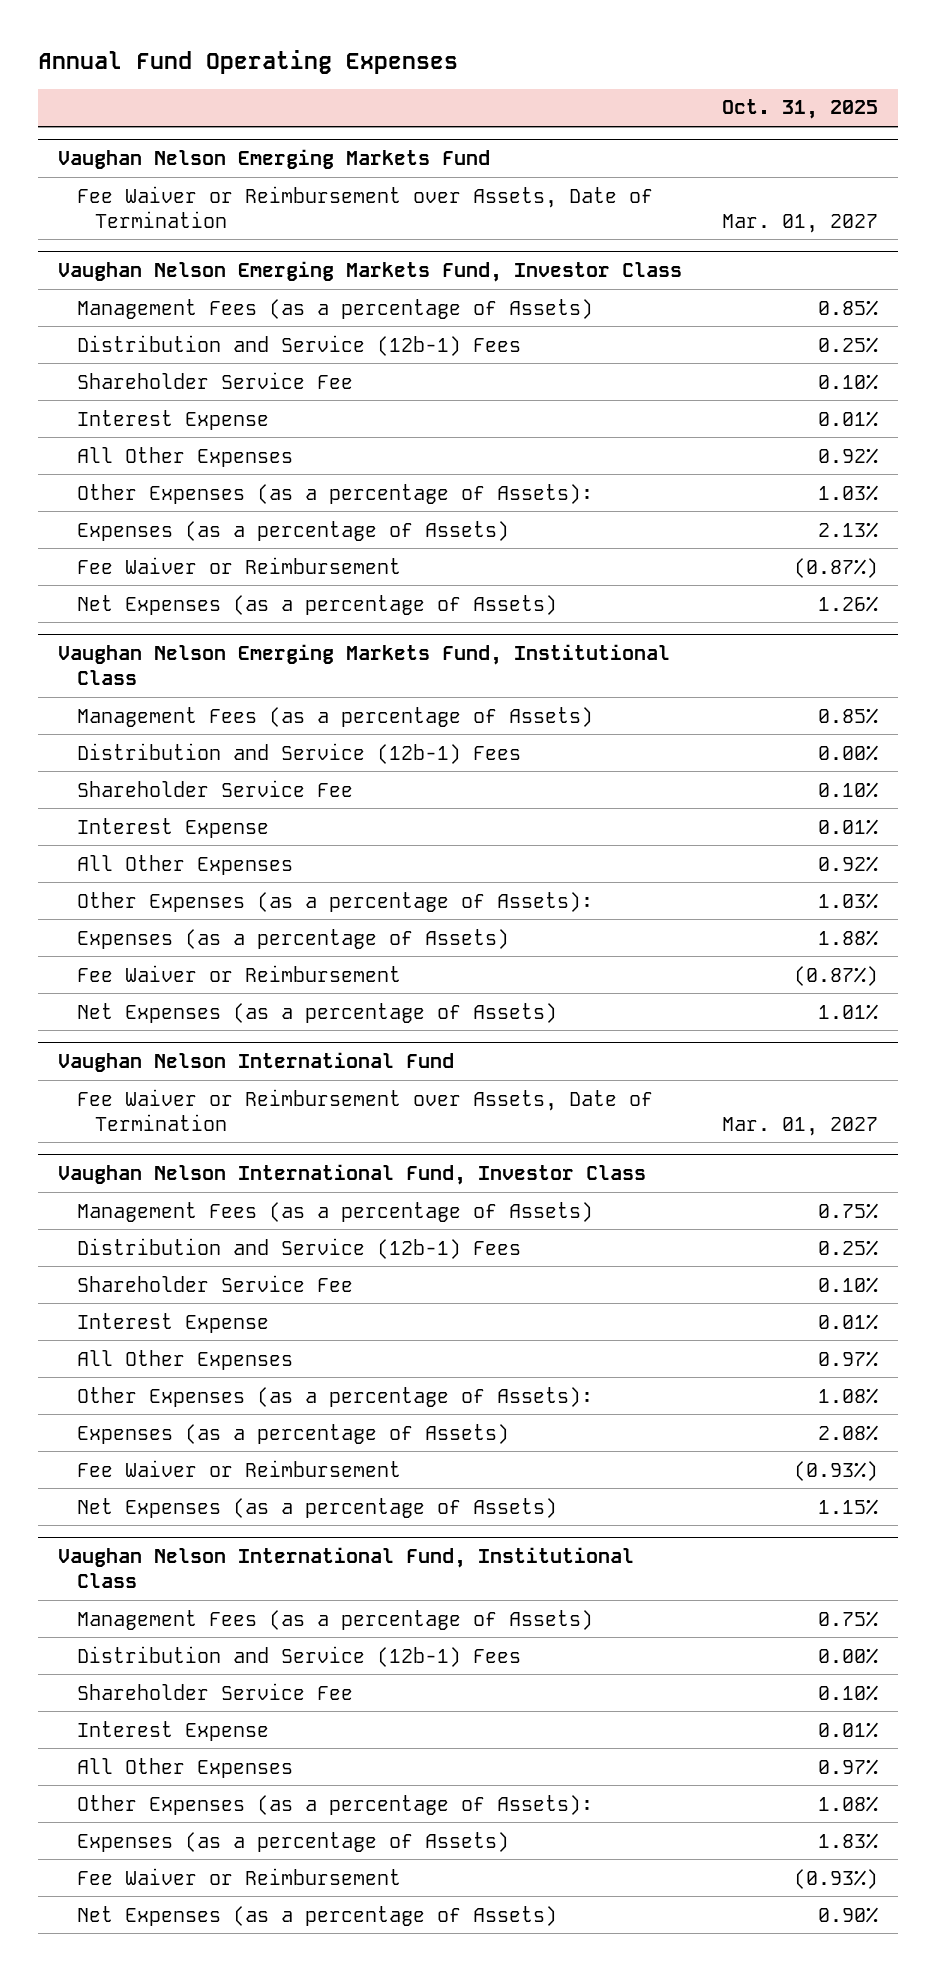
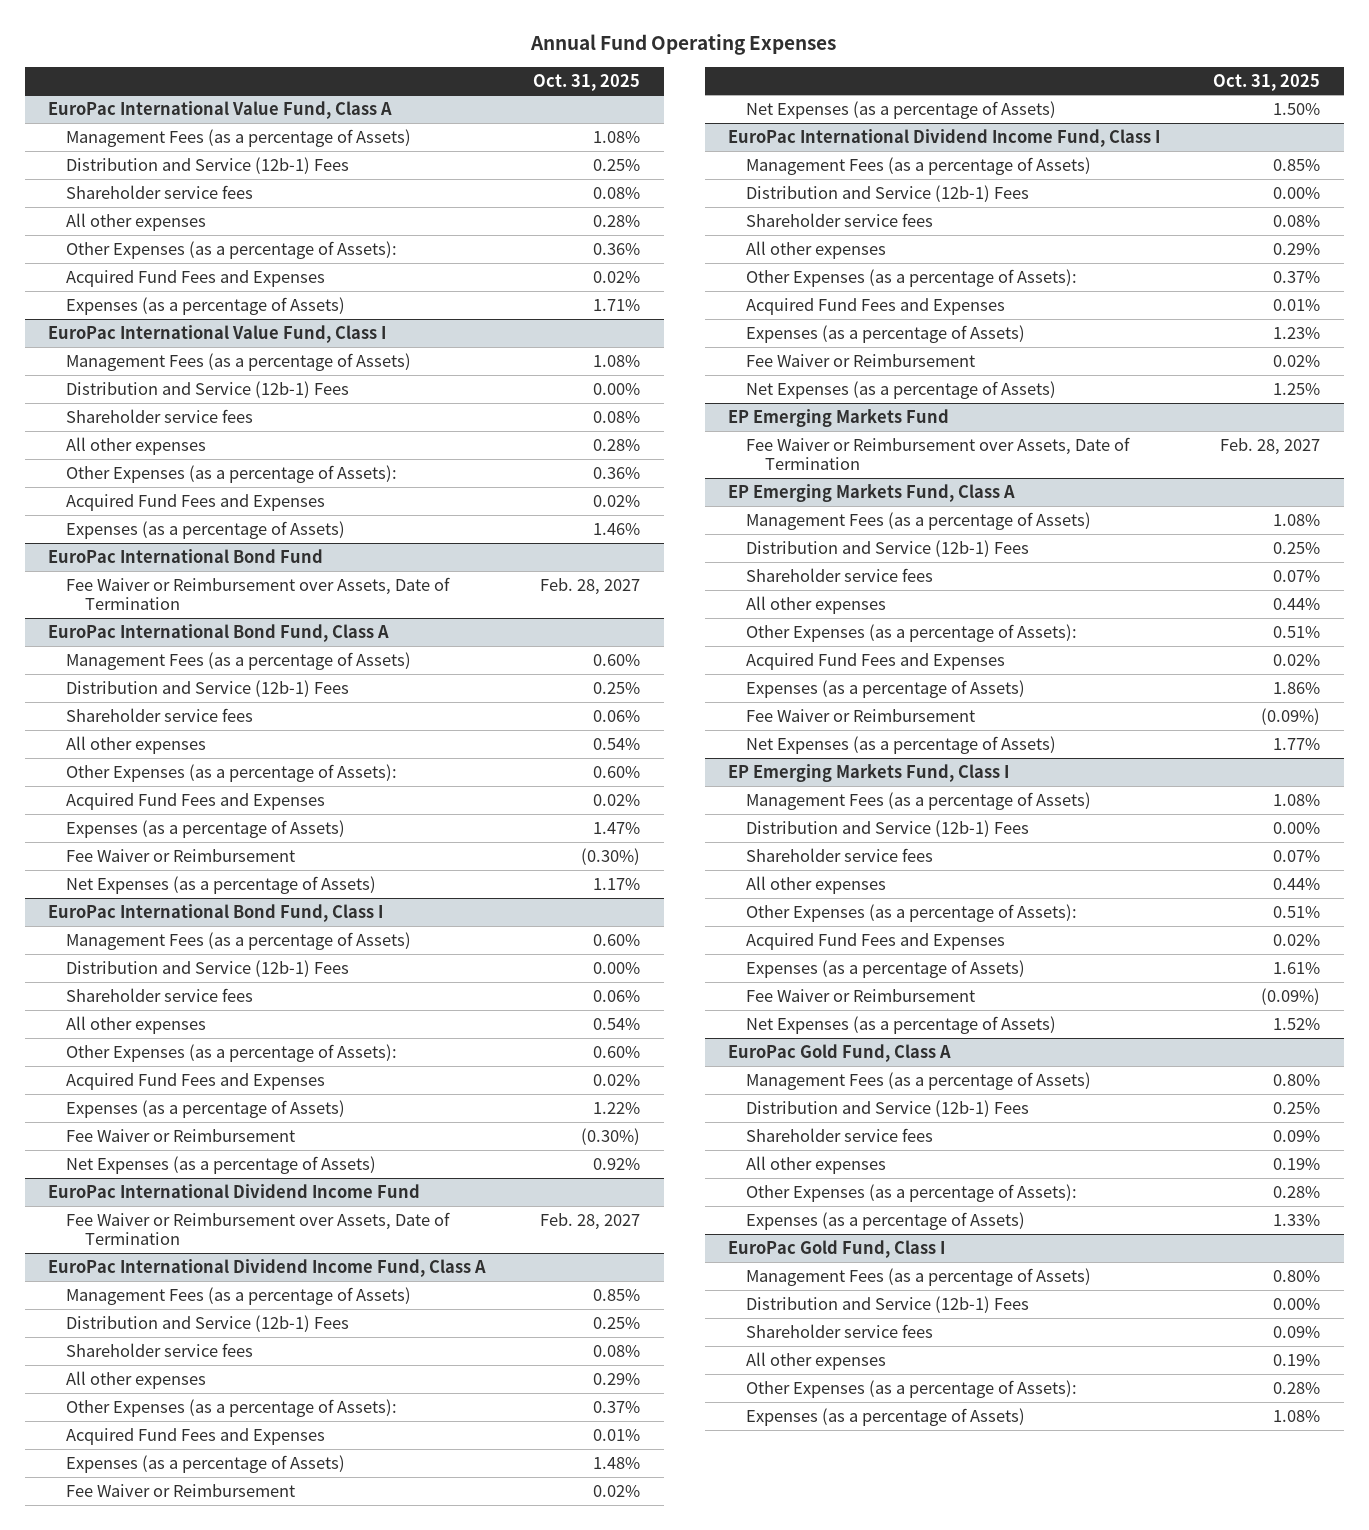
- Vaughan Nelson Emerging Markets Fund
- Fee Waiver or Reimbursement over Assets, Date of Termination | Mar. 01, 2027
- Vaughan Nelson Emerging Markets Fund, Investor Class
+ EuroPac International Value Fund, Class A
+ Management Fees (as a percentage of Assets) | 1.08%
+ Distribution and Service (12b-1) Fees | 0.25%
+ Shareholder service fees | 0.08%
+ All other expenses | 0.28%
+ Other Expenses (as a percentage of Assets): | 0.36%
+ Acquired Fund Fees and Expenses | 0.02%
+ Expenses (as a percentage of Assets) | 1.71%
+ EuroPac International Value Fund, Class I
+ Management Fees (as a percentage of Assets) | 1.08%
+ Distribution and Service (12b-1) Fees | 0.00%
+ Shareholder service fees | 0.08%
+ All other expenses | 0.28%
+ Other Expenses (as a percentage of Assets): | 0.36%
+ Acquired Fund Fees and Expenses | 0.02%
+ Expenses (as a percentage of Assets) | 1.46%
+ EuroPac International Bond Fund
+ Fee Waiver or Reimbursement over Assets, Date of Termination | Feb. 28, 2027
+ EuroPac International Bond Fund, Class A
+ Management Fees (as a percentage of Assets) | 0.60%
+ Distribution and Service (12b-1) Fees | 0.25%
+ Shareholder service fees | 0.06%
+ All other expenses | 0.54%
+ Other Expenses (as a percentage of Assets): | 0.60%
+ Acquired Fund Fees and Expenses | 0.02%
+ Expenses (as a percentage of Assets) | 1.47%
+ Fee Waiver or Reimbursement | (0.30%)
+ Net Expenses (as a percentage of Assets) | 1.17%
+ EuroPac International Bond Fund, Class I
+ Management Fees (as a percentage of Assets) | 0.60%
+ Distribution and Service (12b-1) Fees | 0.00%
+ Shareholder service fees | 0.06%
+ All other expenses | 0.54%
+ Other Expenses (as a percentage of Assets): | 0.60%
+ Acquired Fund Fees and Expenses | 0.02%
+ Expenses (as a percentage of Assets) | 1.22%
+ Fee Waiver or Reimbursement | (0.30%)
+ Net Expenses (as a percentage of Assets) | 0.92%
+ EuroPac International Dividend Income Fund
+ Fee Waiver or Reimbursement over Assets, Date of Termination | Feb. 28, 2027
+ EuroPac International Dividend Income Fund, Class A
- Shareholder Service Fee | 0.10%
- Interest Expense | 0.01%
- All Other Expenses | 0.92%
- Other Expenses (as a percentage of Assets): | 1.03%
- Expenses (as a percentage of Assets) | 2.13%
- Fee Waiver or Reimbursement | (0.87%)
- Net Expenses (as a percentage of Assets) | 1.26%
- Vaughan Nelson Emerging Markets Fund, Institutional Class
+ Shareholder service fees | 0.08%
+ All other expenses | 0.29%
+ Other Expenses (as a percentage of Assets): | 0.37%
+ Acquired Fund Fees and Expenses | 0.01%
+ Expenses (as a percentage of Assets) | 1.48%
+ Fee Waiver or Reimbursement | 0.02%
+ Net Expenses (as a percentage of Assets) | 1.50%
+ EuroPac International Dividend Income Fund, Class I
- Shareholder Service Fee | 0.10%
- Interest Expense | 0.01%
- All Other Expenses | 0.92%
- Other Expenses (as a percentage of Assets): | 1.03%
- Expenses (as a percentage of Assets) | 1.88%
- Fee Waiver or Reimbursement | (0.87%)
- Net Expenses (as a percentage of Assets) | 1.01%
- Vaughan Nelson International Fund
- Fee Waiver or Reimbursement over Assets, Date of Termination | Mar. 01, 2027
- Vaughan Nelson International Fund, Investor Class
- Management Fees (as a percentage of Assets) | 0.75%
+ Shareholder service fees | 0.08%
+ All other expenses | 0.29%
+ Other Expenses (as a percentage of Assets): | 0.37%
+ Acquired Fund Fees and Expenses | 0.01%
+ Expenses (as a percentage of Assets) | 1.23%
+ Fee Waiver or Reimbursement | 0.02%
+ Net Expenses (as a percentage of Assets) | 1.25%
+ EP Emerging Markets Fund
+ Fee Waiver or Reimbursement over Assets, Date of Termination | Feb. 28, 2027
+ EP Emerging Markets Fund, Class A
+ Management Fees (as a percentage of Assets) | 1.08%
- Shareholder Service Fee | 0.10%
- Interest Expense | 0.01%
- All Other Expenses | 0.97%
- Other Expenses (as a percentage of Assets): | 1.08%
- Expenses (as a percentage of Assets) | 2.08%
- Fee Waiver or Reimbursement | (0.93%)
- Net Expenses (as a percentage of Assets) | 1.15%
- Vaughan Nelson International Fund, Institutional Class
- Management Fees (as a percentage of Assets) | 0.75%
+ Shareholder service fees | 0.07%
+ All other expenses | 0.44%
+ Other Expenses (as a percentage of Assets): | 0.51%
+ Acquired Fund Fees and Expenses | 0.02%
+ Expenses (as a percentage of Assets) | 1.86%
+ Fee Waiver or Reimbursement | (0.09%)
+ Net Expenses (as a percentage of Assets) | 1.77%
+ EP Emerging Markets Fund, Class I
+ Management Fees (as a percentage of Assets) | 1.08%
- Shareholder Service Fee | 0.10%
- Interest Expense | 0.01%
- All Other Expenses | 0.97%
- Other Expenses (as a percentage of Assets): | 1.08%
- Expenses (as a percentage of Assets) | 1.83%
- Fee Waiver or Reimbursement | (0.93%)
- Net Expenses (as a percentage of Assets) | 0.90%
+ Shareholder service fees | 0.07%
+ All other expenses | 0.44%
+ Other Expenses (as a percentage of Assets): | 0.51%
+ Acquired Fund Fees and Expenses | 0.02%
+ Expenses (as a percentage of Assets) | 1.61%
+ Fee Waiver or Reimbursement | (0.09%)
+ Net Expenses (as a percentage of Assets) | 1.52%
+ EuroPac Gold Fund, Class A
+ Management Fees (as a percentage of Assets) | 0.80%
+ Distribution and Service (12b-1) Fees | 0.25%
+ Shareholder service fees | 0.09%
+ All other expenses | 0.19%
+ Other Expenses (as a percentage of Assets): | 0.28%
+ Expenses (as a percentage of Assets) | 1.33%
+ EuroPac Gold Fund, Class I
+ Management Fees (as a percentage of Assets) | 0.80%
+ Distribution and Service (12b-1) Fees | 0.00%
+ Shareholder service fees | 0.09%
+ All other expenses | 0.19%
+ Other Expenses (as a percentage of Assets): | 0.28%
+ Expenses (as a percentage of Assets) | 1.08%

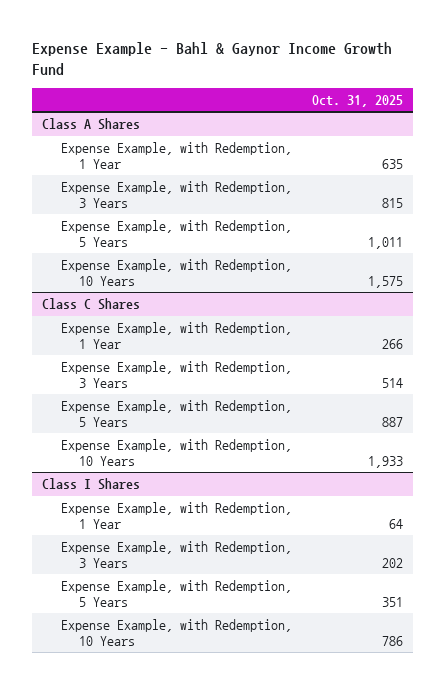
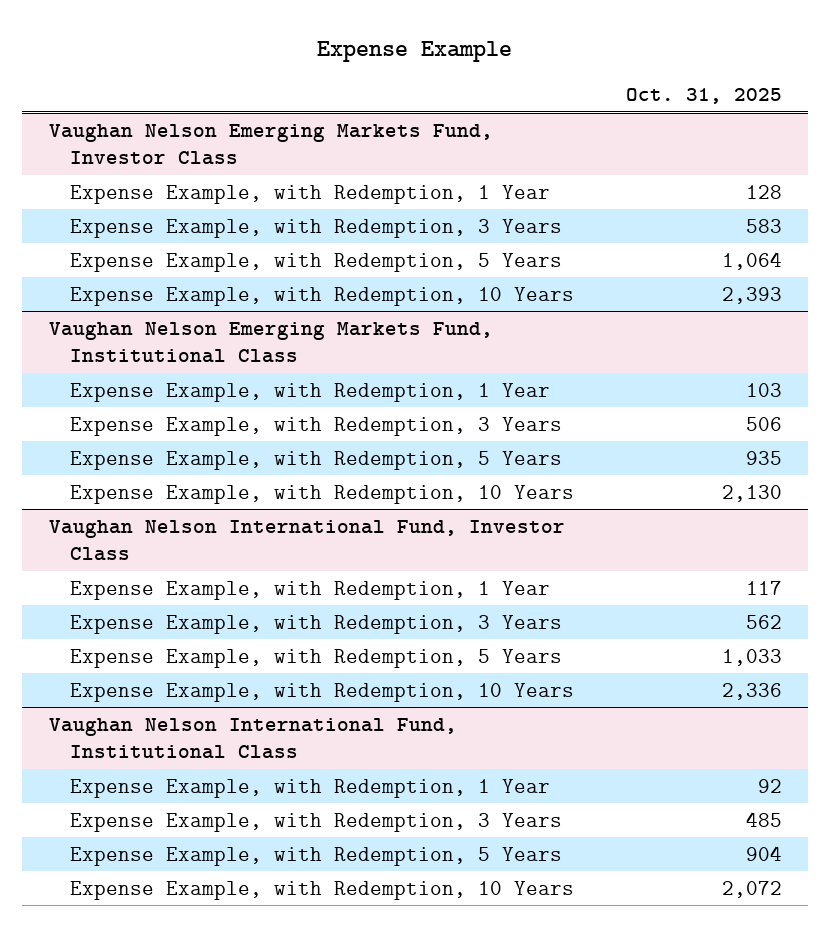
- Expense Example - Bahl & Gaynor Income Growth Fund
+ Expense Example
- Class A Shares
- Expense Example, with Redemption, 1 Year | 635
- Expense Example, with Redemption, 3 Years | 815
- Expense Example, with Redemption, 5 Years | 1,011
- Expense Example, with Redemption, 10 Years | 1,575
- Class C Shares
- Expense Example, with Redemption, 1 Year | 266
- Expense Example, with Redemption, 3 Years | 514
- Expense Example, with Redemption, 5 Years | 887
- Expense Example, with Redemption, 10 Years | 1,933
- Class I Shares
- Expense Example, with Redemption, 1 Year | 64
- Expense Example, with Redemption, 3 Years | 202
- Expense Example, with Redemption, 5 Years | 351
- Expense Example, with Redemption, 10 Years | 786
+ Vaughan Nelson Emerging Markets Fund, Investor Class
+ Expense Example, with Redemption, 1 Year | 128
+ Expense Example, with Redemption, 3 Years | 583
+ Expense Example, with Redemption, 5 Years | 1,064
+ Expense Example, with Redemption, 10 Years | 2,393
+ Vaughan Nelson Emerging Markets Fund, Institutional Class
+ Expense Example, with Redemption, 1 Year | 103
+ Expense Example, with Redemption, 3 Years | 506
+ Expense Example, with Redemption, 5 Years | 935
+ Expense Example, with Redemption, 10 Years | 2,130
+ Vaughan Nelson International Fund, Investor Class
+ Expense Example, with Redemption, 1 Year | 117
+ Expense Example, with Redemption, 3 Years | 562
+ Expense Example, with Redemption, 5 Years | 1,033
+ Expense Example, with Redemption, 10 Years | 2,336
+ Vaughan Nelson International Fund, Institutional Class
+ Expense Example, with Redemption, 1 Year | 92
+ Expense Example, with Redemption, 3 Years | 485
+ Expense Example, with Redemption, 5 Years | 904
+ Expense Example, with Redemption, 10 Years | 2,072

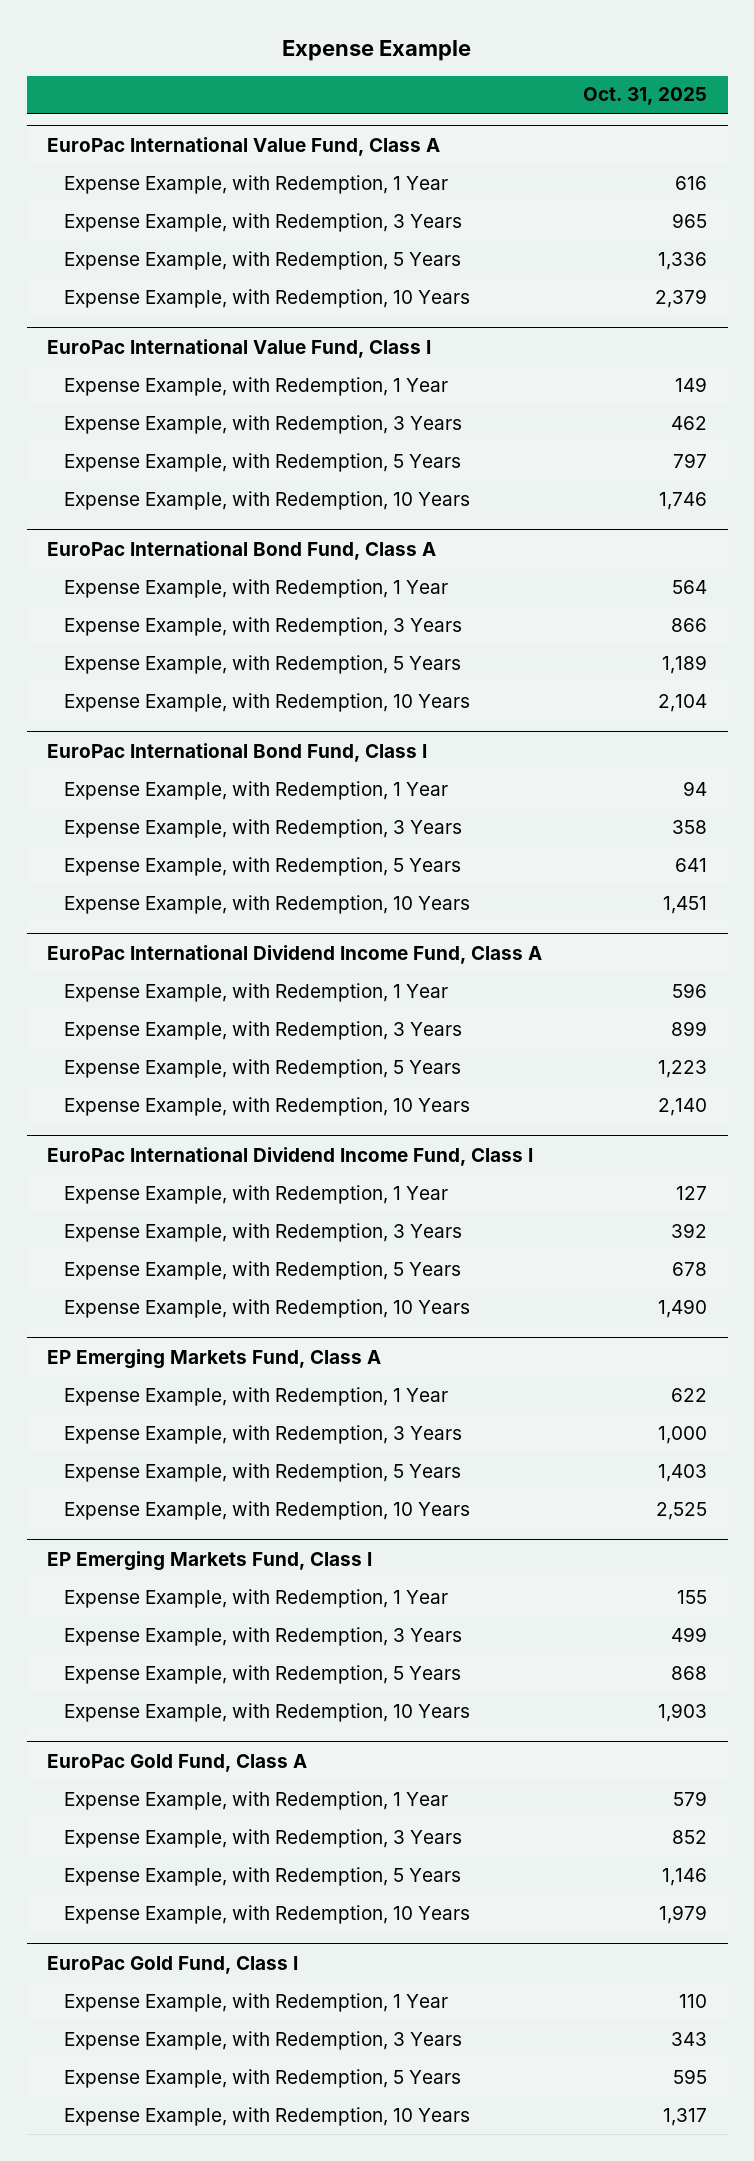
- Vaughan Nelson Emerging Markets Fund, Investor Class
- Expense Example, with Redemption, 1 Year | 128
- Expense Example, with Redemption, 3 Years | 583
- Expense Example, with Redemption, 5 Years | 1,064
- Expense Example, with Redemption, 10 Years | 2,393
- Vaughan Nelson Emerging Markets Fund, Institutional Class
- Expense Example, with Redemption, 1 Year | 103
- Expense Example, with Redemption, 3 Years | 506
- Expense Example, with Redemption, 5 Years | 935
- Expense Example, with Redemption, 10 Years | 2,130
- Vaughan Nelson International Fund, Investor Class
- Expense Example, with Redemption, 1 Year | 117
- Expense Example, with Redemption, 3 Years | 562
- Expense Example, with Redemption, 5 Years | 1,033
- Expense Example, with Redemption, 10 Years | 2,336
- Vaughan Nelson International Fund, Institutional Class
- Expense Example, with Redemption, 1 Year | 92
- Expense Example, with Redemption, 3 Years | 485
- Expense Example, with Redemption, 5 Years | 904
- Expense Example, with Redemption, 10 Years | 2,072
+ EuroPac International Value Fund, Class A
+ Expense Example, with Redemption, 1 Year | 616
+ Expense Example, with Redemption, 3 Years | 965
+ Expense Example, with Redemption, 5 Years | 1,336
+ Expense Example, with Redemption, 10 Years | 2,379
+ EuroPac International Value Fund, Class I
+ Expense Example, with Redemption, 1 Year | 149
+ Expense Example, with Redemption, 3 Years | 462
+ Expense Example, with Redemption, 5 Years | 797
+ Expense Example, with Redemption, 10 Years | 1,746
+ EuroPac International Bond Fund, Class A
+ Expense Example, with Redemption, 1 Year | 564
+ Expense Example, with Redemption, 3 Years | 866
+ Expense Example, with Redemption, 5 Years | 1,189
+ Expense Example, with Redemption, 10 Years | 2,104
+ EuroPac International Bond Fund, Class I
+ Expense Example, with Redemption, 1 Year | 94
+ Expense Example, with Redemption, 3 Years | 358
+ Expense Example, with Redemption, 5 Years | 641
+ Expense Example, with Redemption, 10 Years | 1,451
+ EuroPac International Dividend Income Fund, Class A
+ Expense Example, with Redemption, 1 Year | 596
+ Expense Example, with Redemption, 3 Years | 899
+ Expense Example, with Redemption, 5 Years | 1,223
+ Expense Example, with Redemption, 10 Years | 2,140
+ EuroPac International Dividend Income Fund, Class I
+ Expense Example, with Redemption, 1 Year | 127
+ Expense Example, with Redemption, 3 Years | 392
+ Expense Example, with Redemption, 5 Years | 678
+ Expense Example, with Redemption, 10 Years | 1,490
+ EP Emerging Markets Fund, Class A
+ Expense Example, with Redemption, 1 Year | 622
+ Expense Example, with Redemption, 3 Years | 1,000
+ Expense Example, with Redemption, 5 Years | 1,403
+ Expense Example, with Redemption, 10 Years | 2,525
+ EP Emerging Markets Fund, Class I
+ Expense Example, with Redemption, 1 Year | 155
+ Expense Example, with Redemption, 3 Years | 499
+ Expense Example, with Redemption, 5 Years | 868
+ Expense Example, with Redemption, 10 Years | 1,903
+ EuroPac Gold Fund, Class A
+ Expense Example, with Redemption, 1 Year | 579
+ Expense Example, with Redemption, 3 Years | 852
+ Expense Example, with Redemption, 5 Years | 1,146
+ Expense Example, with Redemption, 10 Years | 1,979
+ EuroPac Gold Fund, Class I
+ Expense Example, with Redemption, 1 Year | 110
+ Expense Example, with Redemption, 3 Years | 343
+ Expense Example, with Redemption, 5 Years | 595
+ Expense Example, with Redemption, 10 Years | 1,317

